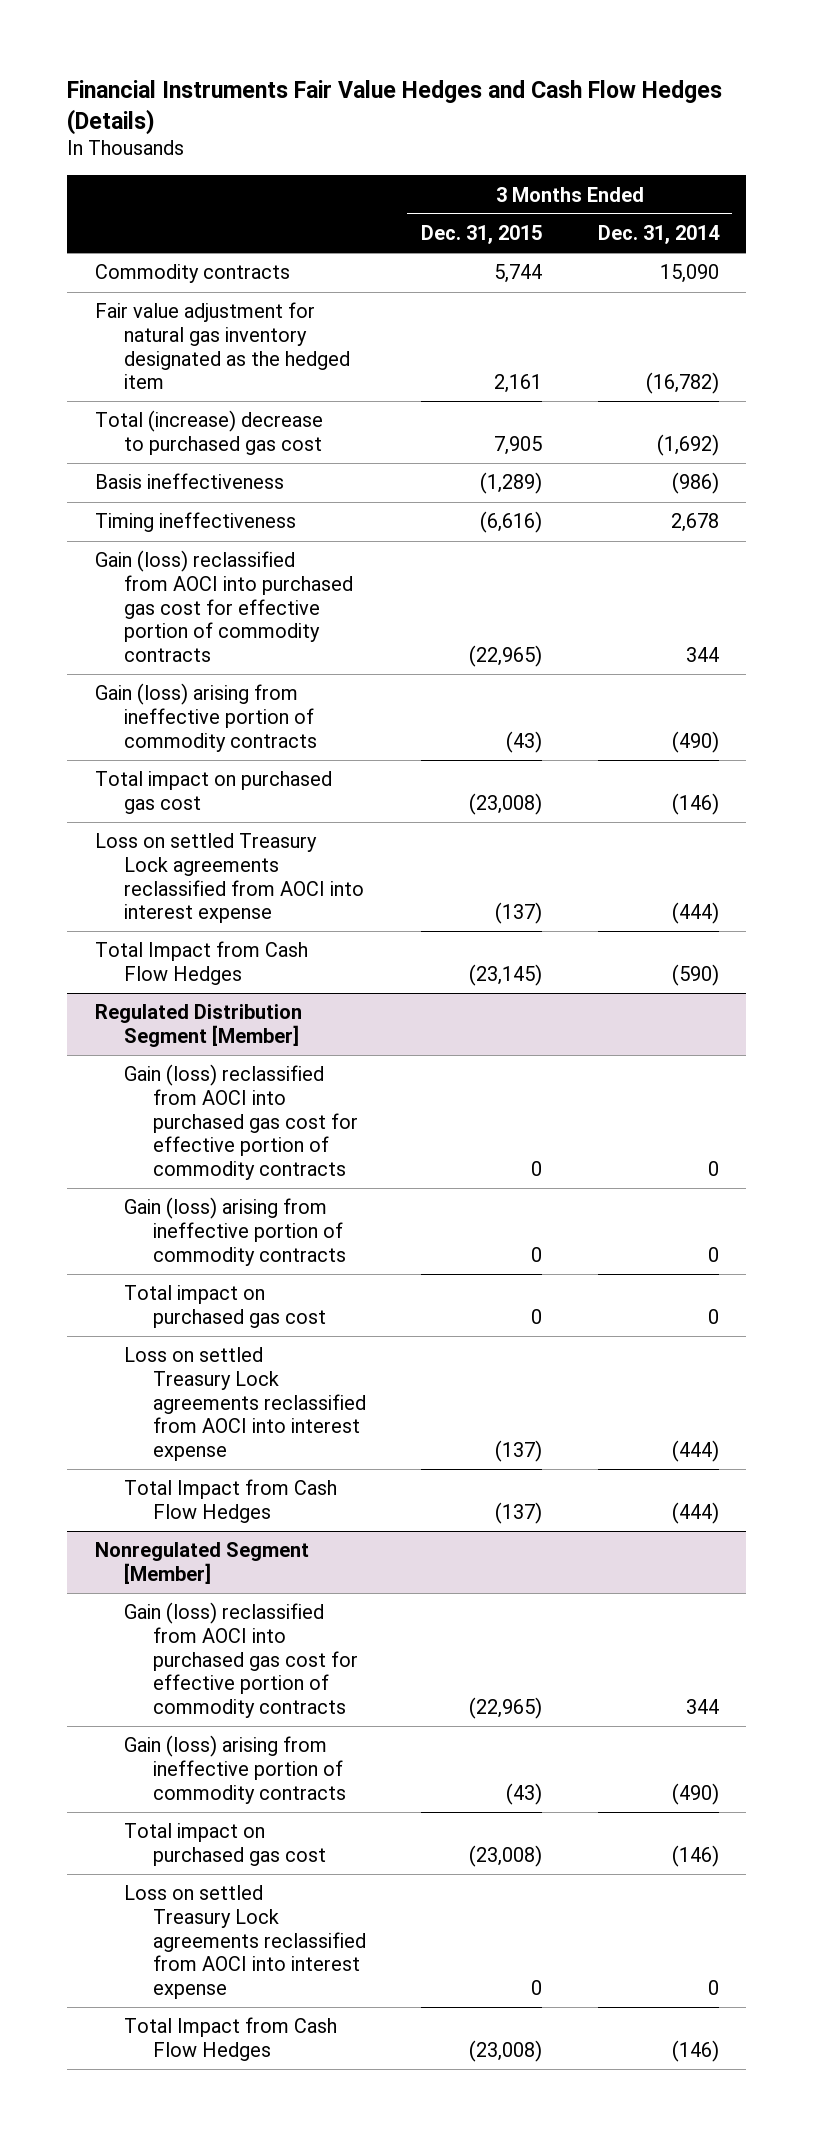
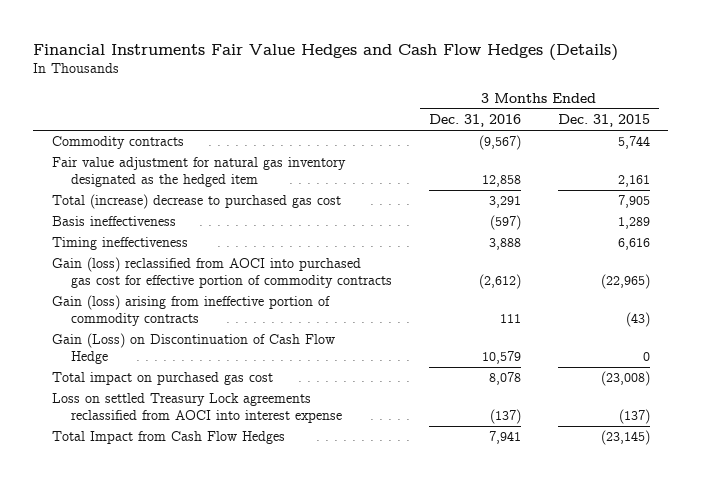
- | 3 Months Ended Dec. 31, 2015 | 3 Months Ended Dec. 31, 2014
+ | 3 Months Ended Dec. 31, 2016 | 3 Months Ended Dec. 31, 2015
- Basis ineffectiveness | (1,289) | (986)
- Timing ineffectiveness | (6,616) | 2,678
+ Basis ineffectiveness | (597) | 1,289
+ Timing ineffectiveness | 3,888 | 6,616
+ Gain (Loss) on Discontinuation of Cash Flow Hedge | 10,579 | 0
- Regulated Distribution Segment [Member]
- Gain (loss) reclassified from AOCI into purchased gas cost for effective portion of commodity contracts | 0 | 0
- Gain (loss) arising from ineffective portion of commodity contracts | 0 | 0
- Total impact on purchased gas cost | 0 | 0
- Loss on settled Treasury Lock agreements reclassified from AOCI into interest expense | (137) | (444)
- Total Impact from Cash Flow Hedges | (137) | (444)
- Nonregulated Segment [Member]
- Gain (loss) reclassified from AOCI into purchased gas cost for effective portion of commodity contracts | (22,965) | 344
- Gain (loss) arising from ineffective portion of commodity contracts | (43) | (490)
- Total impact on purchased gas cost | (23,008) | (146)
- Loss on settled Treasury Lock agreements reclassified from AOCI into interest expense | 0 | 0
- Total Impact from Cash Flow Hedges | (23,008) | (146)

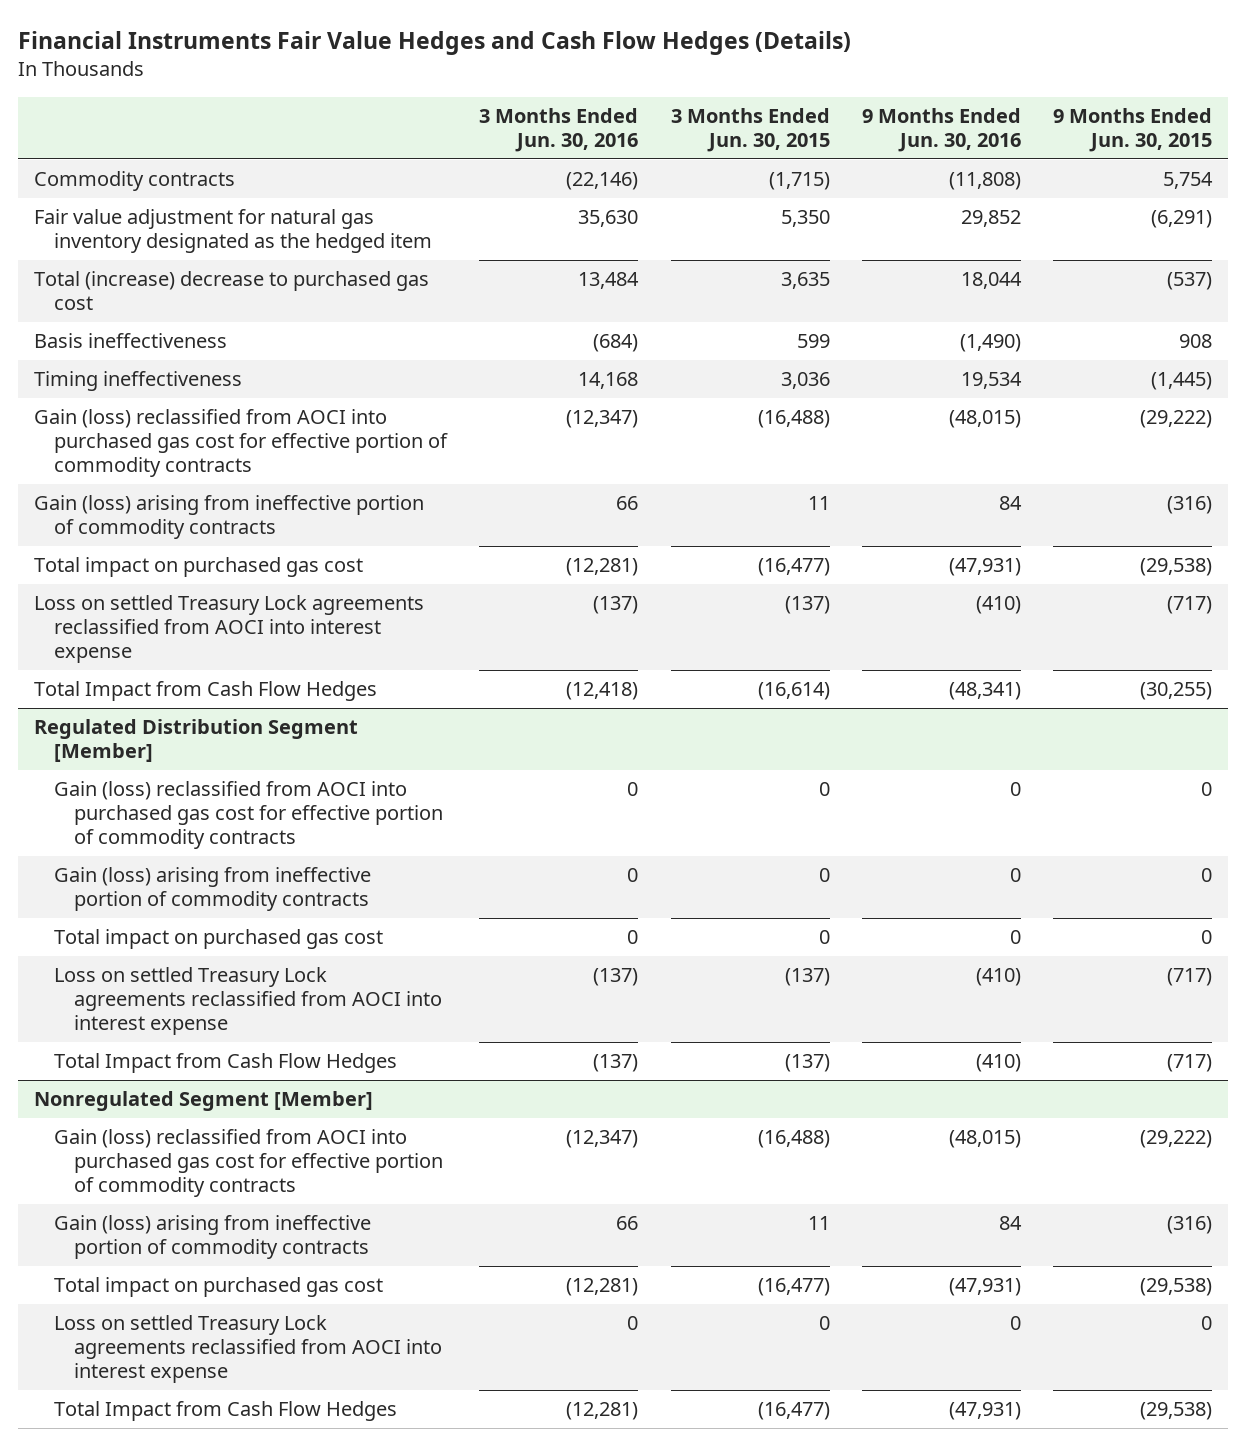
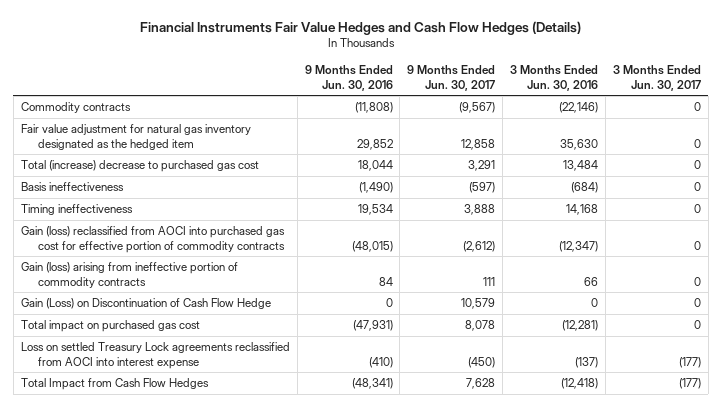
- | 3 Months Ended Jun. 30, 2016 | 3 Months Ended Jun. 30, 2015 | 9 Months Ended Jun. 30, 2016 | 9 Months Ended Jun. 30, 2015
+ | 9 Months Ended Jun. 30, 2016 | 9 Months Ended Jun. 30, 2017 | 3 Months Ended Jun. 30, 2016 | 3 Months Ended Jun. 30, 2017
+ Gain (Loss) on Discontinuation of Cash Flow Hedge | 0 | 10,579 | 0 | 0
- Regulated Distribution Segment [Member]
- Gain (loss) reclassified from AOCI into purchased gas cost for effective portion of commodity contracts | 0 | 0 | 0 | 0
- Gain (loss) arising from ineffective portion of commodity contracts | 0 | 0 | 0 | 0
- Total impact on purchased gas cost | 0 | 0 | 0 | 0
- Loss on settled Treasury Lock agreements reclassified from AOCI into interest expense | (137) | (137) | (410) | (717)
- Total Impact from Cash Flow Hedges | (137) | (137) | (410) | (717)
- Nonregulated Segment [Member]
- Gain (loss) reclassified from AOCI into purchased gas cost for effective portion of commodity contracts | (12,347) | (16,488) | (48,015) | (29,222)
- Gain (loss) arising from ineffective portion of commodity contracts | 66 | 11 | 84 | (316)
- Total impact on purchased gas cost | (12,281) | (16,477) | (47,931) | (29,538)
- Loss on settled Treasury Lock agreements reclassified from AOCI into interest expense | 0 | 0 | 0 | 0
- Total Impact from Cash Flow Hedges | (12,281) | (16,477) | (47,931) | (29,538)

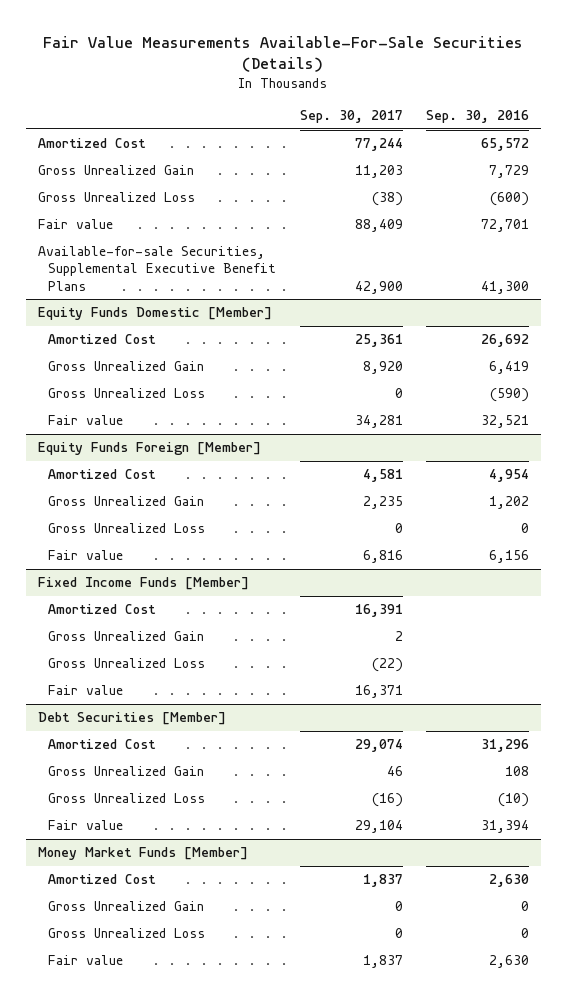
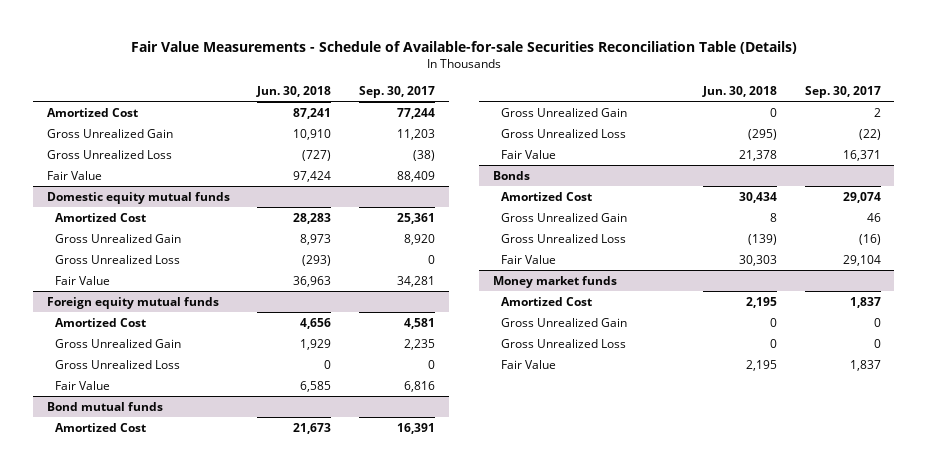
- Fair Value Measurements Available-For-Sale Securities (Details)
+ Fair Value Measurements - Schedule of Available-for-sale Securities Reconciliation Table (Details)
- | Sep. 30, 2017 | Sep. 30, 2016
+ | Jun. 30, 2018 | Sep. 30, 2017
- Fair value | 88,409 | 72,701
- Available-for-sale Securities, Supplemental Executive Benefit Plans | 42,900 | 41,300
- Equity Funds Domestic [Member]
+ Fair Value | 97,424 | 88,409
+ Domestic equity mutual funds
- Fair value | 34,281 | 32,521
- Equity Funds Foreign [Member]
+ Fair Value | 36,963 | 34,281
+ Foreign equity mutual funds
- Fair value | 6,816 | 6,156
- Fixed Income Funds [Member]
+ Fair Value | 6,585 | 6,816
+ Bond mutual funds
- Fair value | 16,371 |
- Debt Securities [Member]
+ Fair Value | 21,378 | 16,371
+ Bonds
- Fair value | 29,104 | 31,394
- Money Market Funds [Member]
+ Fair Value | 30,303 | 29,104
+ Money market funds
- Fair value | 1,837 | 2,630
+ Fair Value | 2,195 | 1,837

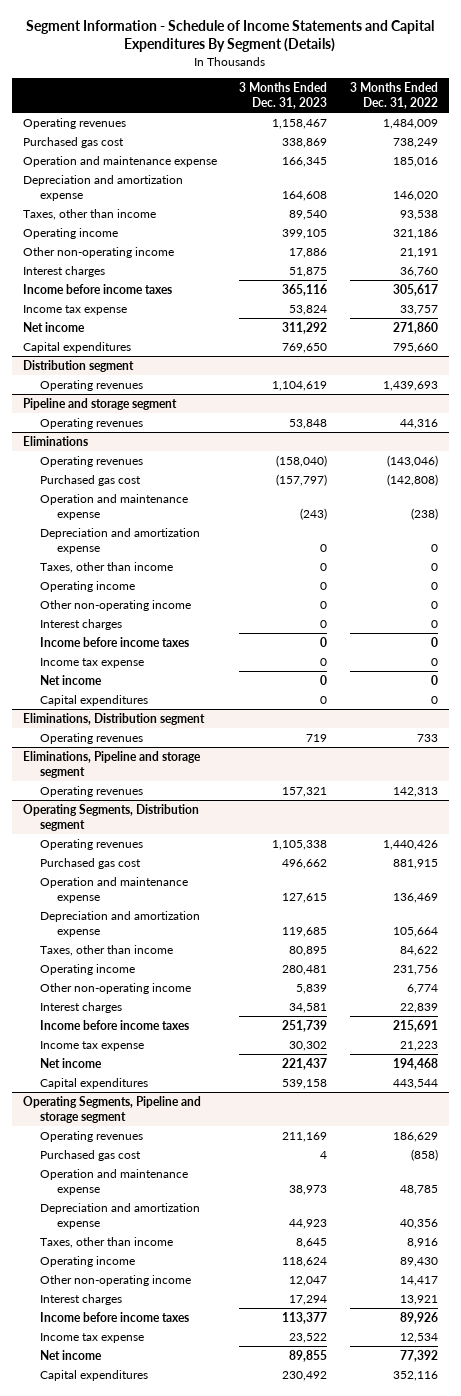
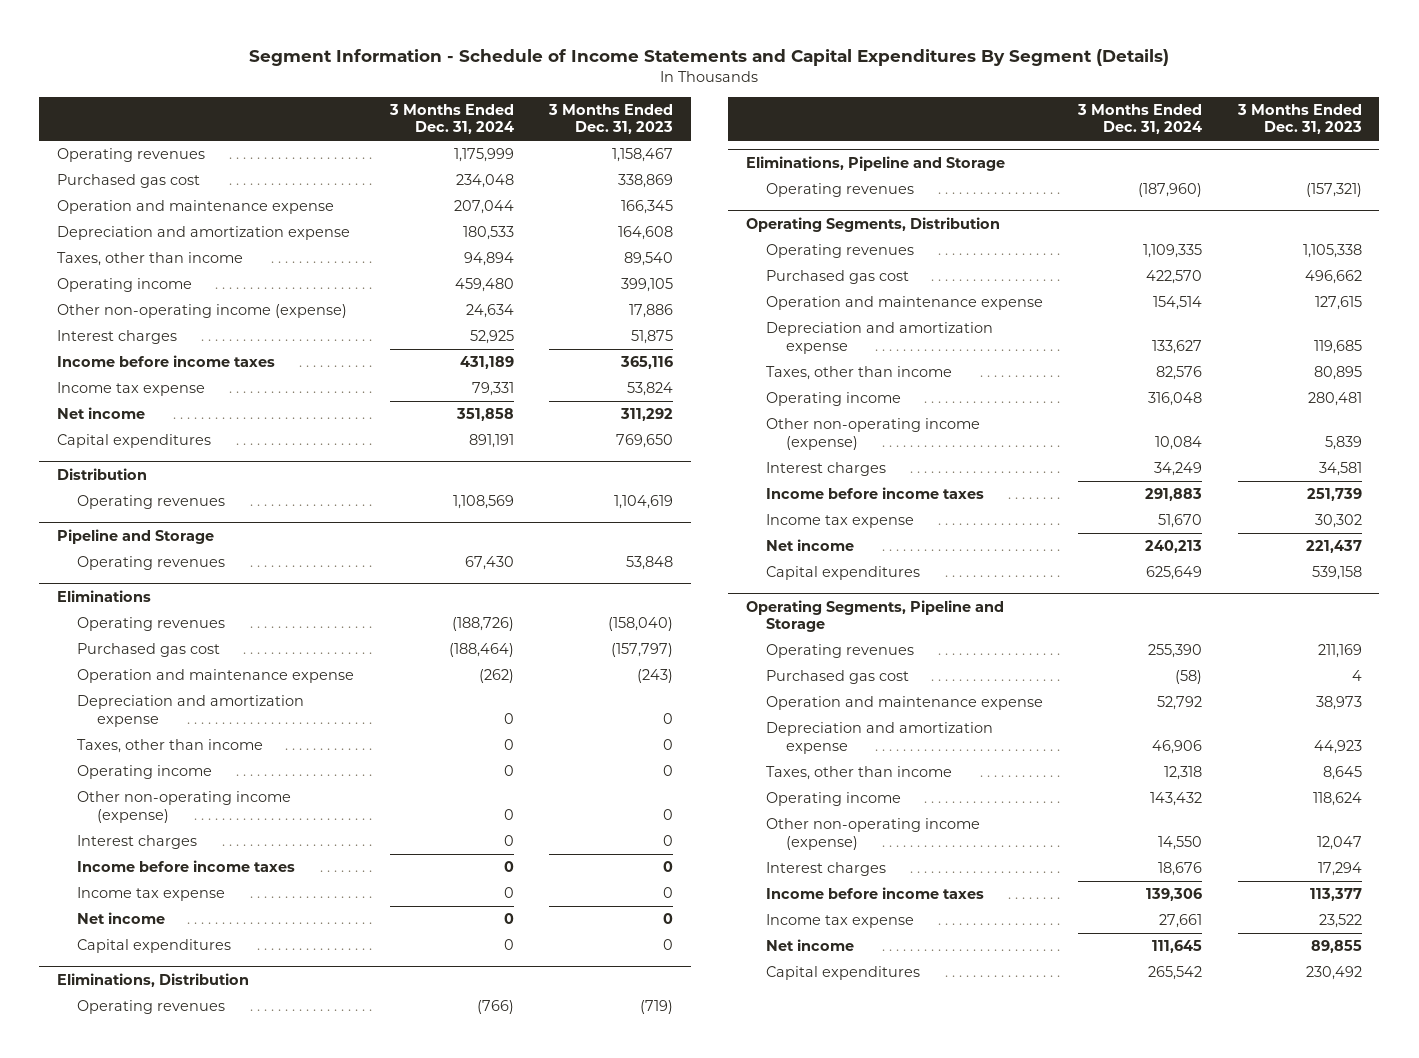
- | 3 Months Ended Dec. 31, 2023 | 3 Months Ended Dec. 31, 2022
+ | 3 Months Ended Dec. 31, 2024 | 3 Months Ended Dec. 31, 2023
- Other non-operating income | 17,886 | 21,191
+ Other non-operating income (expense) | 24,634 | 17,886
- Distribution segment
+ Distribution
- Pipeline and storage segment
+ Pipeline and Storage
@ Eliminations
- Other non-operating income | 0 | 0
+ Other non-operating income (expense) | 0 | 0
- Eliminations, Distribution segment
- Operating revenues | 719 | 733
- Eliminations, Pipeline and storage segment
- Operating revenues | 157,321 | 142,313
- Operating Segments, Distribution segment
+ Eliminations, Distribution
+ Operating revenues | (766) | (719)
+ Eliminations, Pipeline and Storage
+ Operating revenues | (187,960) | (157,321)
+ Operating Segments, Distribution
- Other non-operating income | 5,839 | 6,774
+ Other non-operating income (expense) | 10,084 | 5,839
- Operating Segments, Pipeline and storage segment
+ Operating Segments, Pipeline and Storage
- Other non-operating income | 12,047 | 14,417
+ Other non-operating income (expense) | 14,550 | 12,047

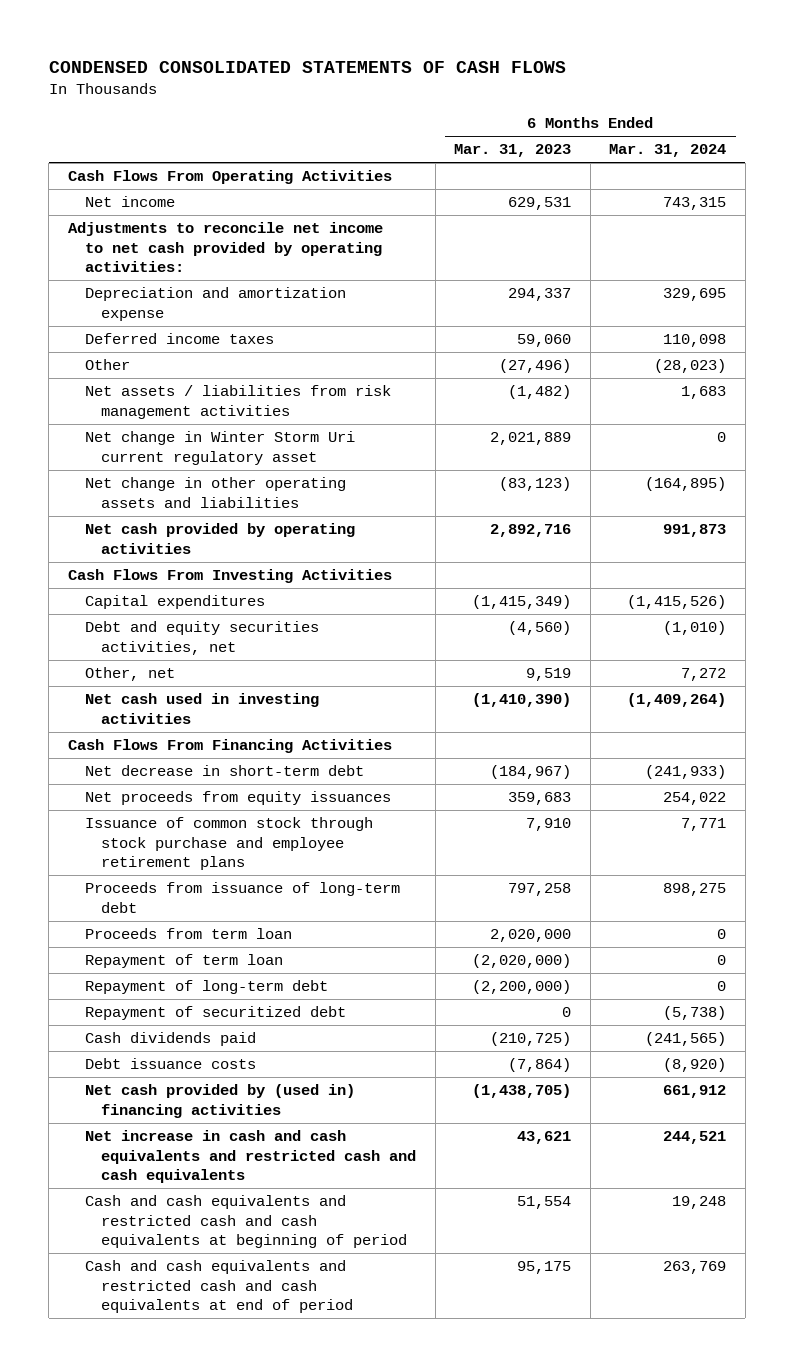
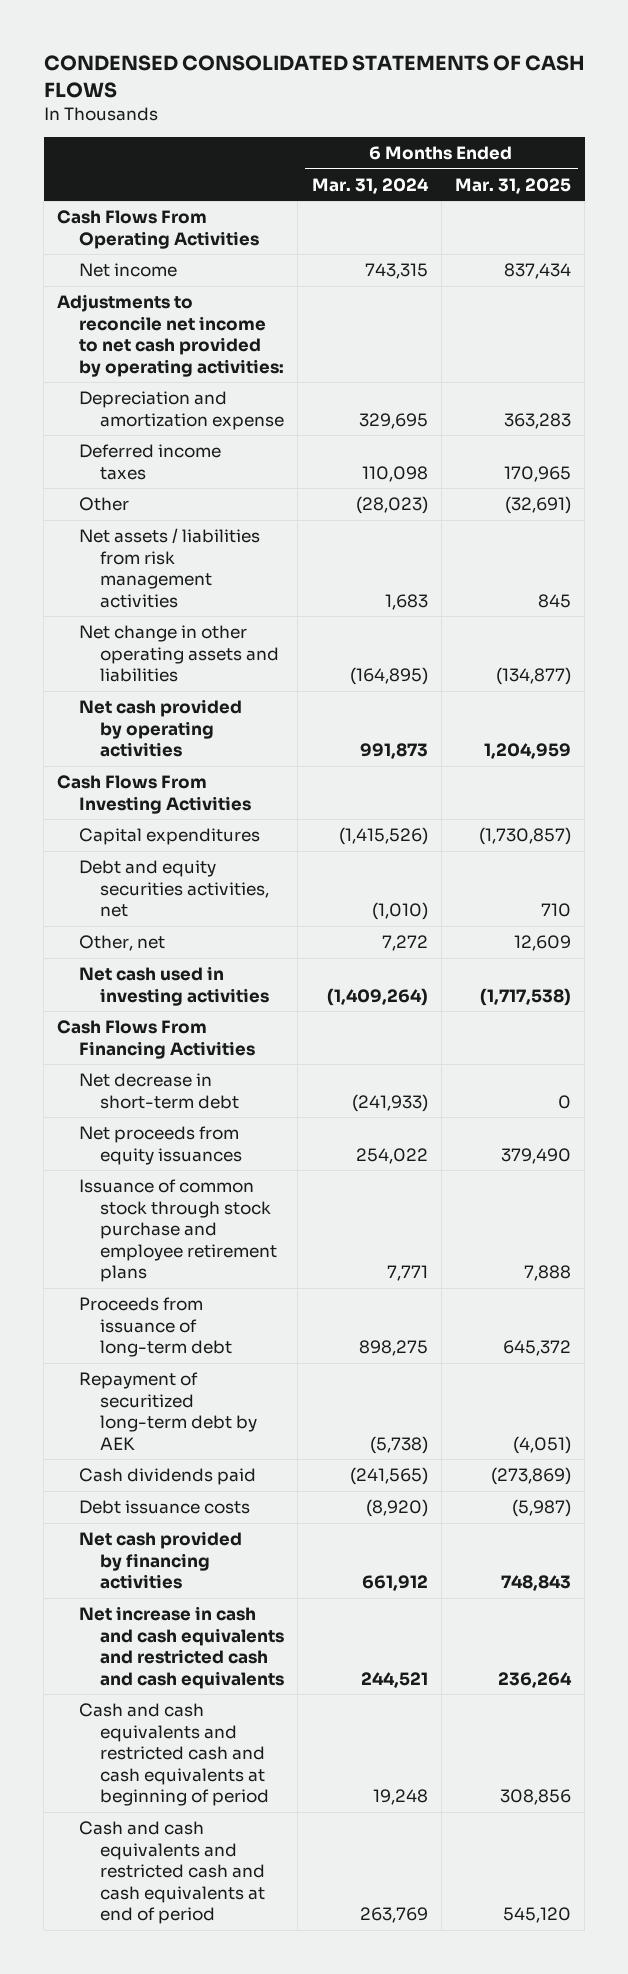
- | 6 Months Ended Mar. 31, 2023 | 6 Months Ended Mar. 31, 2024
+ | 6 Months Ended Mar. 31, 2024 | 6 Months Ended Mar. 31, 2025
- Net change in Winter Storm Uri current regulatory asset | 2,021,889 | 0
- Proceeds from term loan | 2,020,000 | 0
- Repayment of term loan | (2,020,000) | 0
- Repayment of long-term debt | (2,200,000) | 0
- Repayment of securitized debt | 0 | (5,738)
+ Repayment of securitized long-term debt by AEK | (5,738) | (4,051)
- Net cash provided by (used in) financing activities | (1,438,705) | 661,912
+ Net cash provided by financing activities | 661,912 | 748,843

